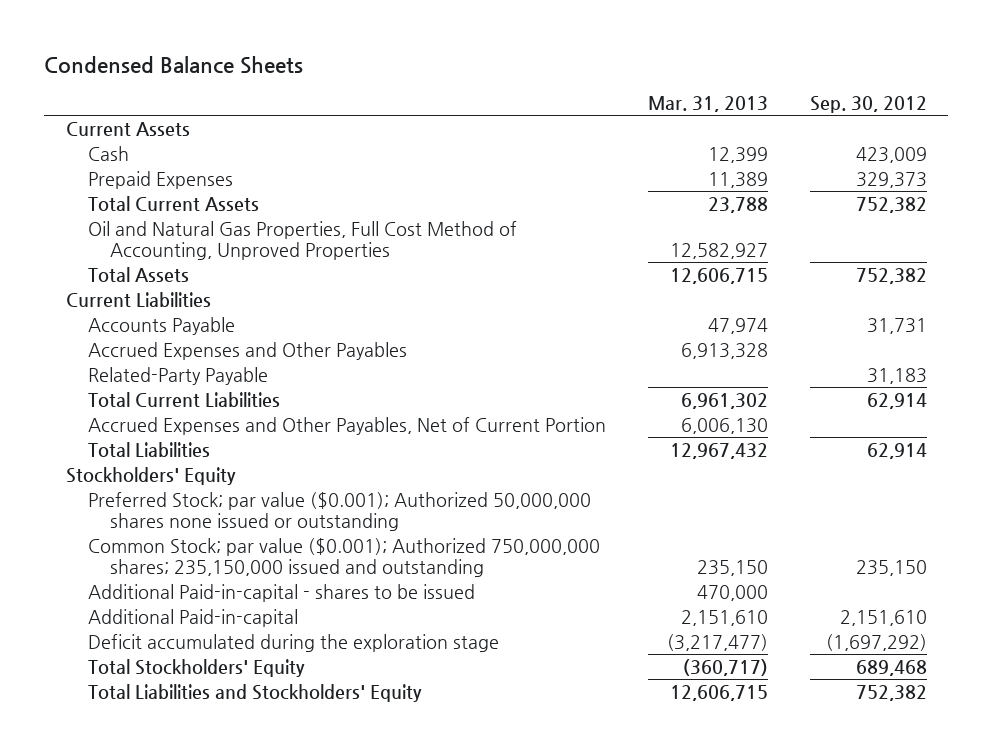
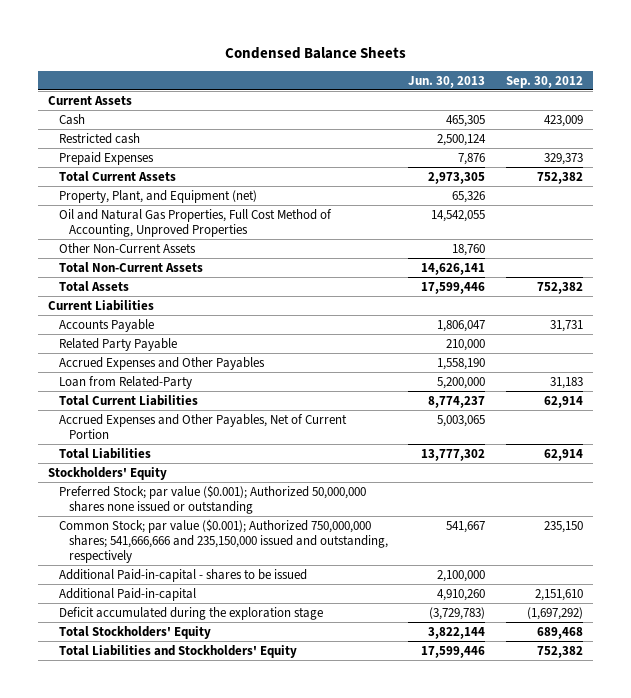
- | Mar. 31, 2013 | Sep. 30, 2012
+ | Jun. 30, 2013 | Sep. 30, 2012
+ Restricted cash | 2,500,124 |
+ Property, Plant, and Equipment (net) | 65,326 |
+ Other Non-Current Assets | 18,760 |
+ Total Non-Current Assets | 14,626,141 |
+ Related Party Payable | 210,000 |
- Related-Party Payable | | 31,183
+ Loan from Related-Party | 5,200,000 | 31,183
- Common Stock; par value ($0.001); Authorized 750,000,000 shares; 235,150,000 issued and outstanding | 235,150 | 235,150
+ Common Stock; par value ($0.001); Authorized 750,000,000 shares; 541,666,666 and 235,150,000 issued and outstanding, respectively | 541,667 | 235,150

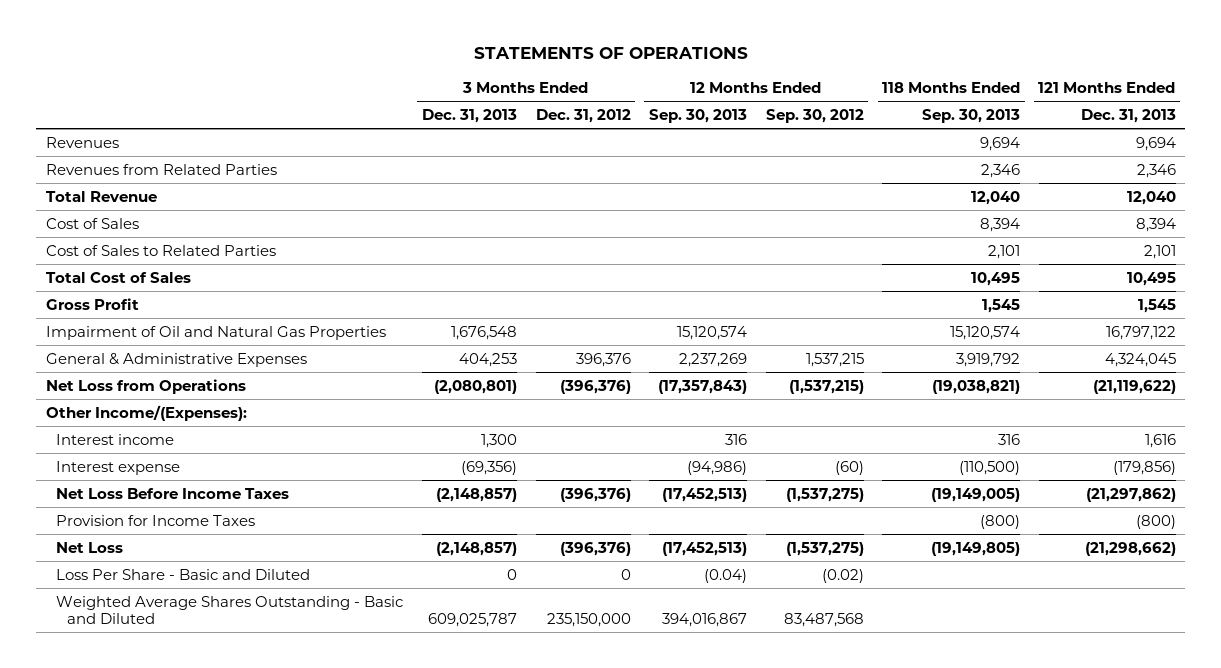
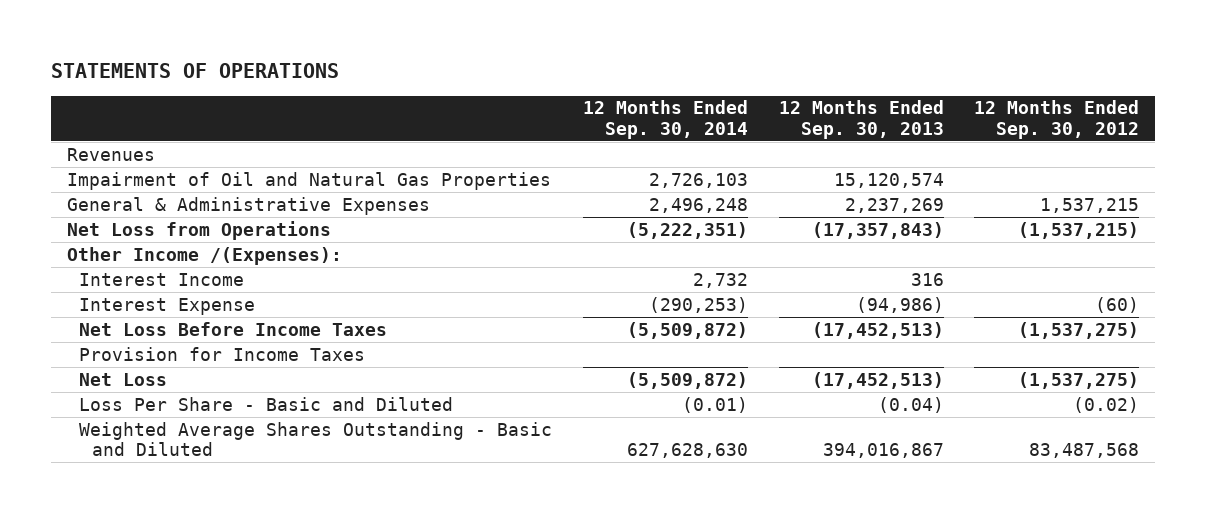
- | 3 Months Ended Dec. 31, 2013 | 3 Months Ended Dec. 31, 2012 | 12 Months Ended Sep. 30, 2013 | 12 Months Ended Sep. 30, 2012 | 118 Months Ended Sep. 30, 2013 | 121 Months Ended Dec. 31, 2013
+ | 12 Months Ended Sep. 30, 2014 | 12 Months Ended Sep. 30, 2013 | 12 Months Ended Sep. 30, 2012
- Revenues from Related Parties | | | | | 2,346 | 2,346
- Total Revenue | | | | | 12,040 | 12,040
- Cost of Sales | | | | | 8,394 | 8,394
- Cost of Sales to Related Parties | | | | | 2,101 | 2,101
- Total Cost of Sales | | | | | 10,495 | 10,495
- Gross Profit | | | | | 1,545 | 1,545
- Other Income/(Expenses):
- Interest income | 1,300 | | 316 | | 316 | 1,616
- Interest expense | (69,356) | | (94,986) | (60) | (110,500) | (179,856)
+ Other Income /(Expenses):
+ Interest Income | 2,732 | 316 |
+ Interest Expense | (290,253) | (94,986) | (60)

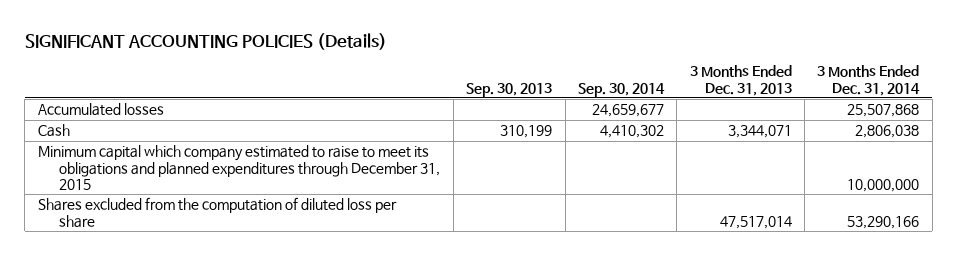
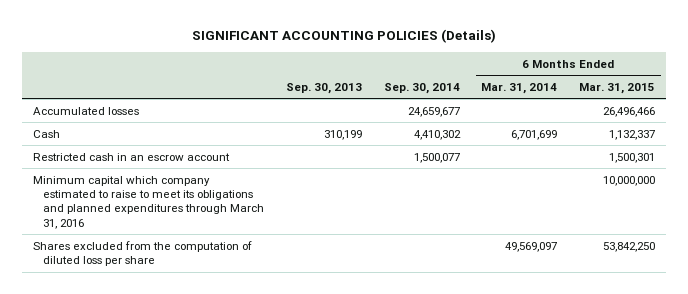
- | Sep. 30, 2013 | Sep. 30, 2014 | 3 Months Ended Dec. 31, 2013 | 3 Months Ended Dec. 31, 2014
+ | Sep. 30, 2013 | Sep. 30, 2014 | 6 Months Ended Mar. 31, 2014 | 6 Months Ended Mar. 31, 2015
- Minimum capital which company estimated to raise to meet its obligations and planned expenditures through December 31, 2015 | | | | 10,000,000
+ Restricted cash in an escrow account | | 1,500,077 | | 1,500,301
+ Minimum capital which company estimated to raise to meet its obligations and planned expenditures through March 31, 2016 | | | | 10,000,000

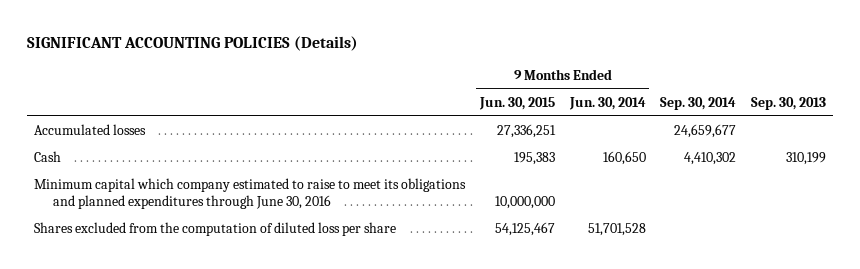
- | Sep. 30, 2013 | Sep. 30, 2014 | 6 Months Ended Mar. 31, 2014 | 6 Months Ended Mar. 31, 2015
+ | 9 Months Ended Jun. 30, 2015 | 9 Months Ended Jun. 30, 2014 | Sep. 30, 2014 | Sep. 30, 2013
- Restricted cash in an escrow account | | 1,500,077 | | 1,500,301
- Minimum capital which company estimated to raise to meet its obligations and planned expenditures through March 31, 2016 | | | | 10,000,000
+ Minimum capital which company estimated to raise to meet its obligations and planned expenditures through June 30, 2016 | 10,000,000 | | |

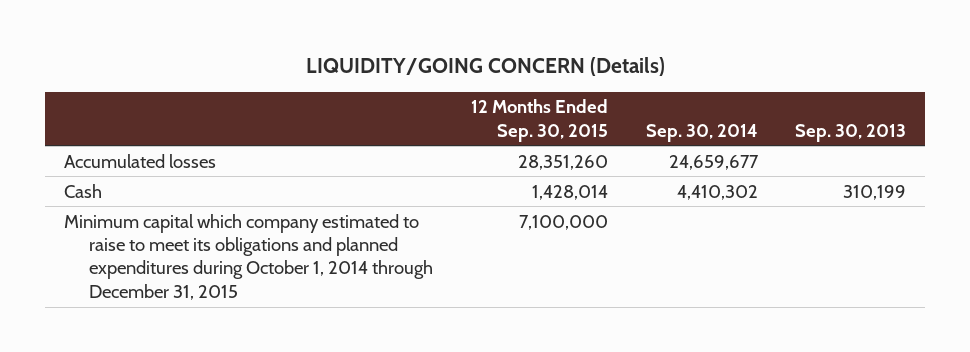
- SIGNIFICANT ACCOUNTING POLICIES (Details)
+ LIQUIDITY/GOING CONCERN (Details)
- | 9 Months Ended Jun. 30, 2015 | 9 Months Ended Jun. 30, 2014 | Sep. 30, 2014 | Sep. 30, 2013
+ | 12 Months Ended Sep. 30, 2015 | Sep. 30, 2014 | Sep. 30, 2013
- Minimum capital which company estimated to raise to meet its obligations and planned expenditures through June 30, 2016 | 10,000,000 | | |
- Shares excluded from the computation of diluted loss per share | 54,125,467 | 51,701,528 | |
+ Minimum capital which company estimated to raise to meet its obligations and planned expenditures during October 1, 2014 through December 31, 2015 | 7,100,000 | |

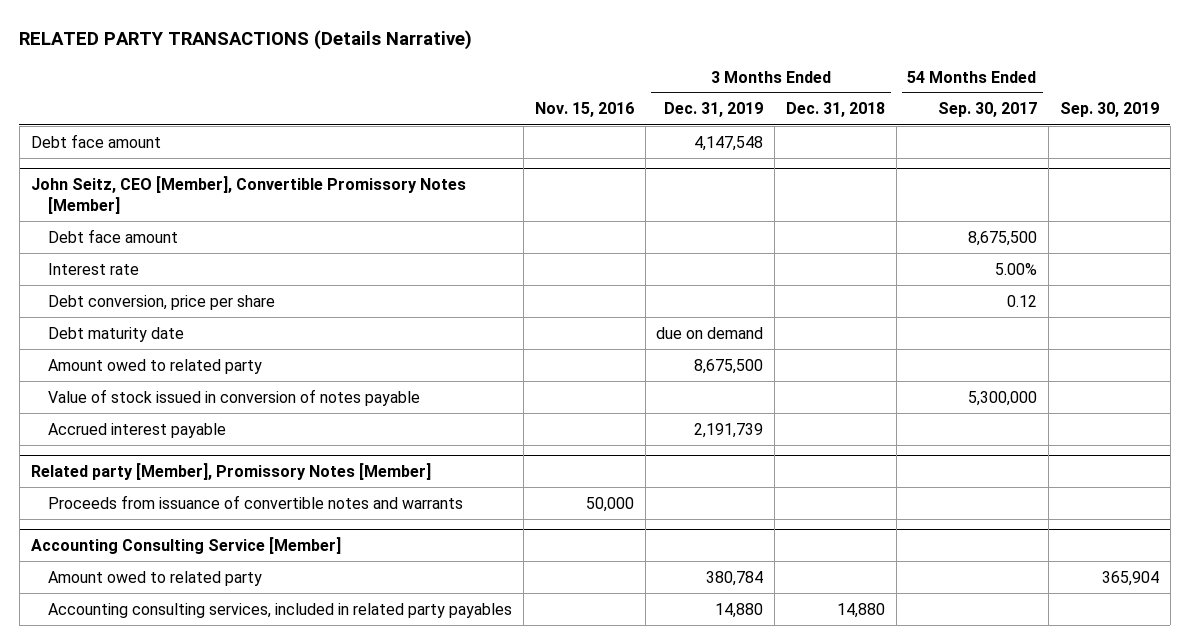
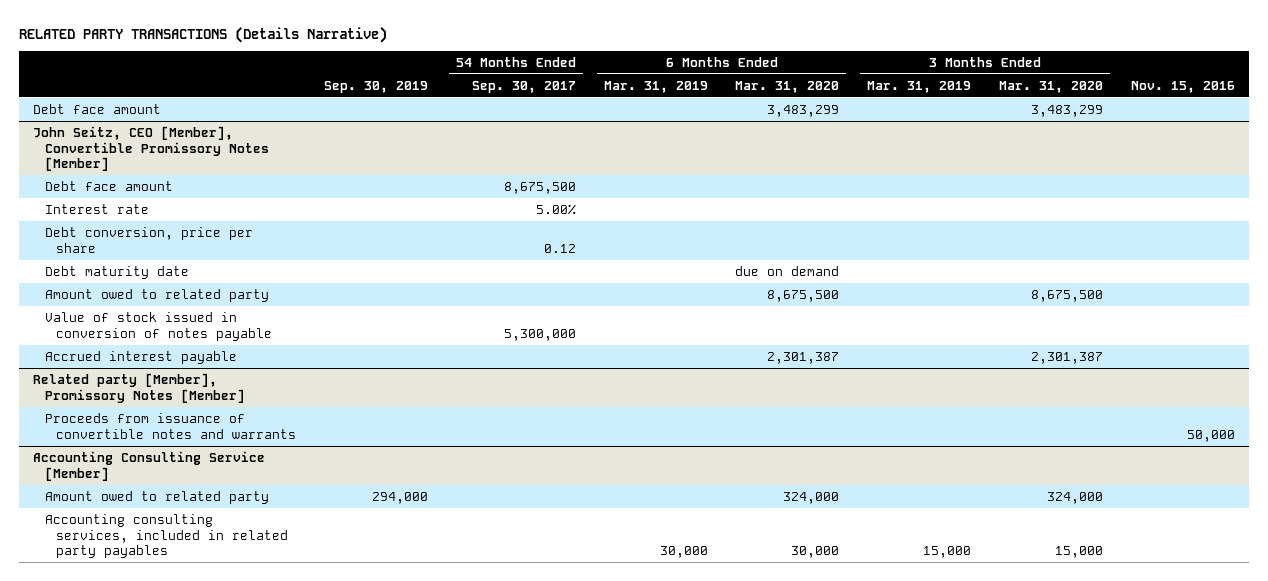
- | Nov. 15, 2016 | 3 Months Ended Dec. 31, 2019 | 3 Months Ended Dec. 31, 2018 | 54 Months Ended Sep. 30, 2017 | Sep. 30, 2019
+ | Sep. 30, 2019 | 54 Months Ended Sep. 30, 2017 | 6 Months Ended Mar. 31, 2019 | 6 Months Ended Mar. 31, 2020 | 3 Months Ended Mar. 31, 2019 | 3 Months Ended Mar. 31, 2020 | Nov. 15, 2016
@ Accounting Consulting Service [Member]
- Amount owed to related party | | 380,784 | | | 365,904
+ Amount owed to related party | 294,000 | | | 324,000 | | 324,000 |

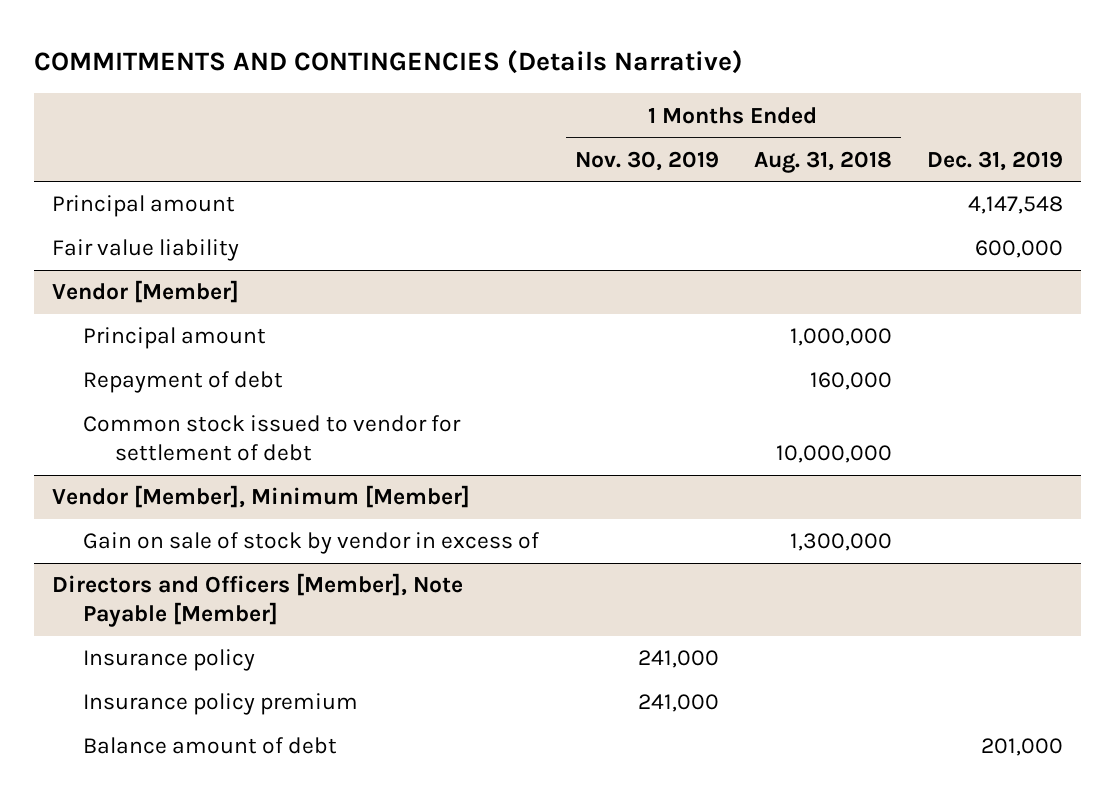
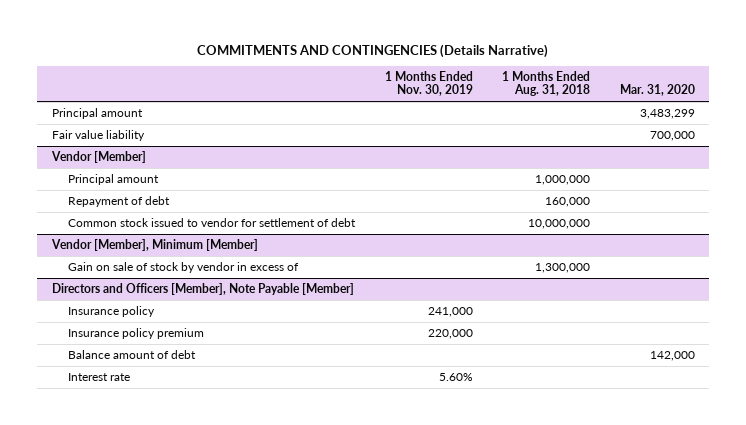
- | 1 Months Ended Nov. 30, 2019 | 1 Months Ended Aug. 31, 2018 | Dec. 31, 2019
+ | 1 Months Ended Nov. 30, 2019 | 1 Months Ended Aug. 31, 2018 | Mar. 31, 2020
@ Directors and Officers [Member], Note Payable [Member]
- Insurance policy premium | 241,000 | |
+ Insurance policy premium | 220,000 | |
+ Interest rate | 5.60% | |

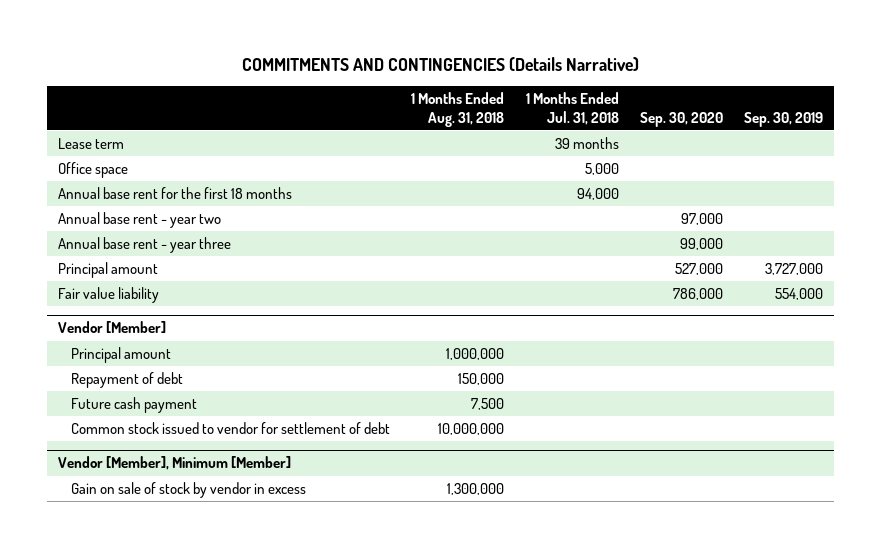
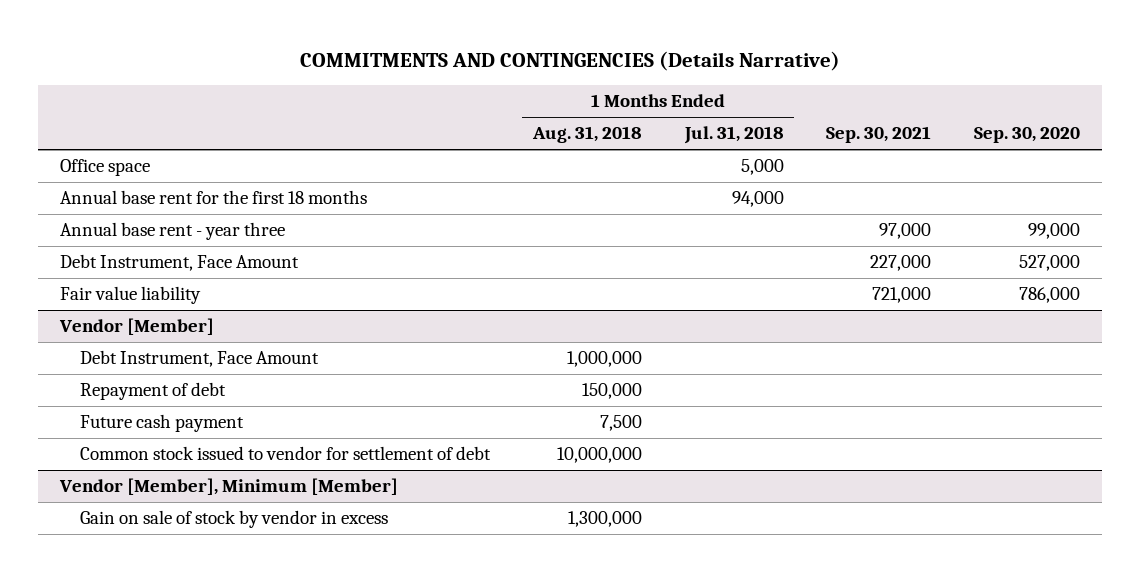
- | 1 Months Ended Aug. 31, 2018 | 1 Months Ended Jul. 31, 2018 | Sep. 30, 2020 | Sep. 30, 2019
+ | 1 Months Ended Aug. 31, 2018 | 1 Months Ended Jul. 31, 2018 | Sep. 30, 2021 | Sep. 30, 2020
- Lease term | | 39 months | |
- Annual base rent - year two | | | 97,000 |
- Principal amount | | | 527,000 | 3,727,000
+ Debt Instrument, Face Amount | | | 227,000 | 527,000
@ Vendor [Member]
- Principal amount | 1,000,000 | | |
+ Debt Instrument, Face Amount | 1,000,000 | | |

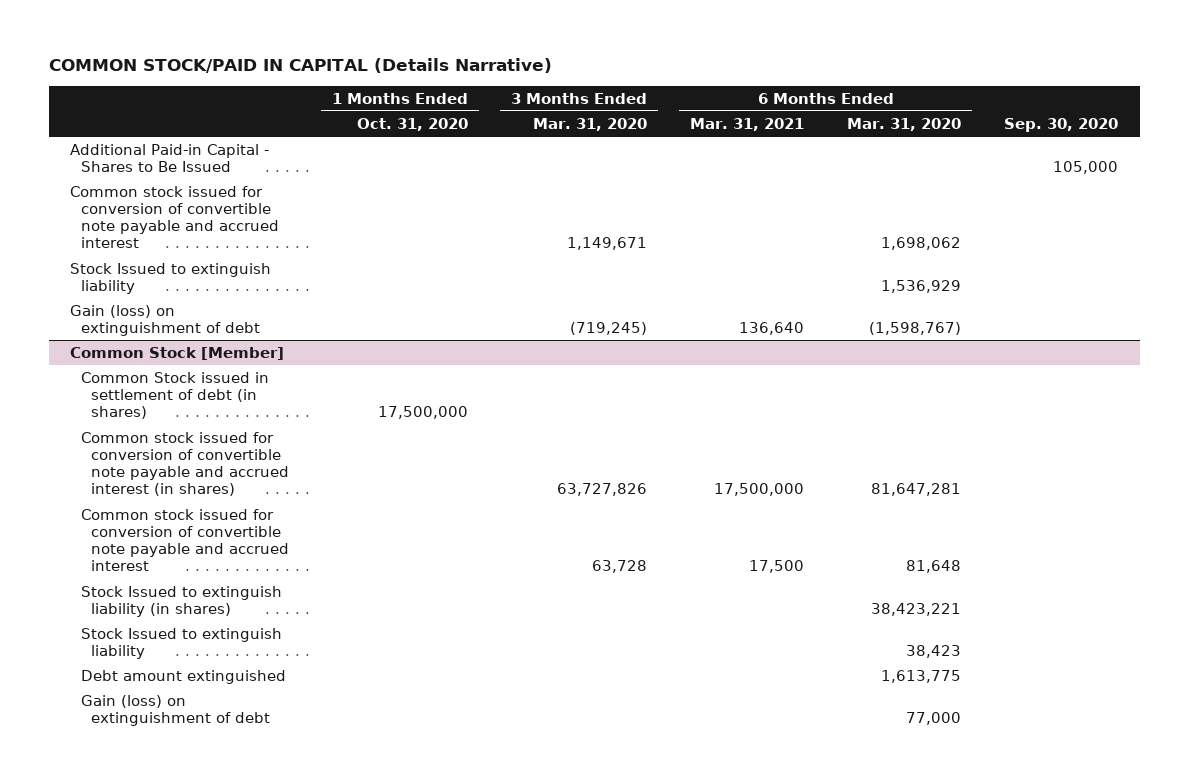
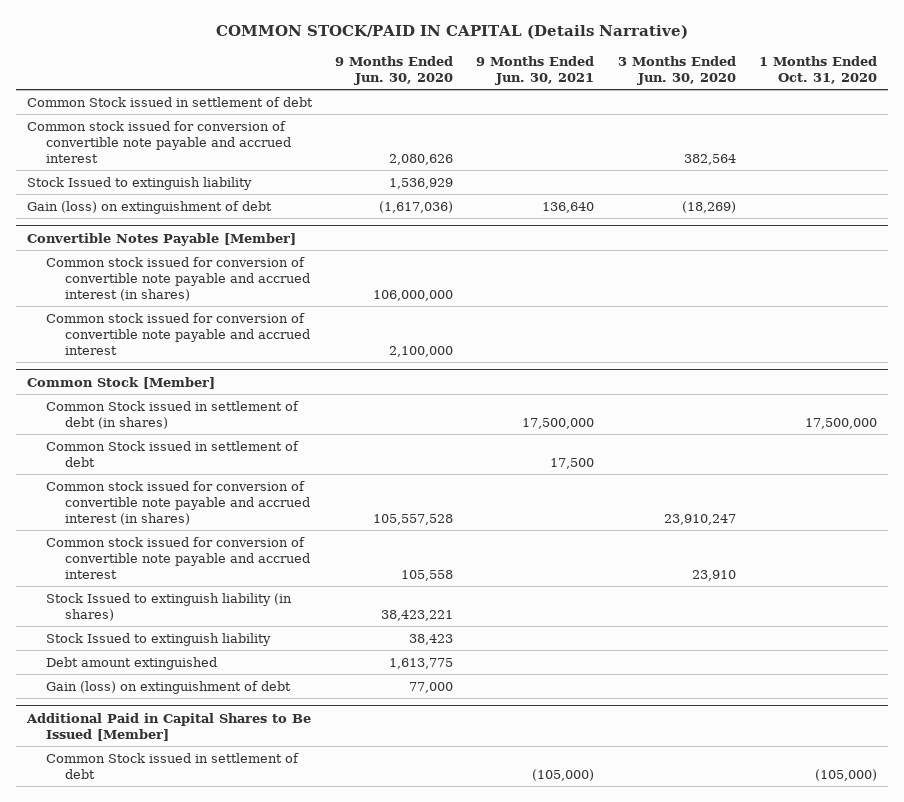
- | 1 Months Ended Oct. 31, 2020 | 3 Months Ended Mar. 31, 2020 | 6 Months Ended Mar. 31, 2021 | 6 Months Ended Mar. 31, 2020 | Sep. 30, 2020
+ | 9 Months Ended Jun. 30, 2020 | 9 Months Ended Jun. 30, 2021 | 3 Months Ended Jun. 30, 2020 | 1 Months Ended Oct. 31, 2020
- Additional Paid-in Capital - Shares to Be Issued | | | | | 105,000
+ Common Stock issued in settlement of debt
+ Convertible Notes Payable [Member]
+ Common stock issued for conversion of convertible note payable and accrued interest (in shares) | 106,000,000 | | |
+ Common stock issued for conversion of convertible note payable and accrued interest | 2,100,000 | | |
@ Common Stock [Member]
+ Common Stock issued in settlement of debt | | 17,500 | |
+ Additional Paid in Capital Shares to Be Issued [Member]
+ Common Stock issued in settlement of debt | | (105,000) | | (105,000)

